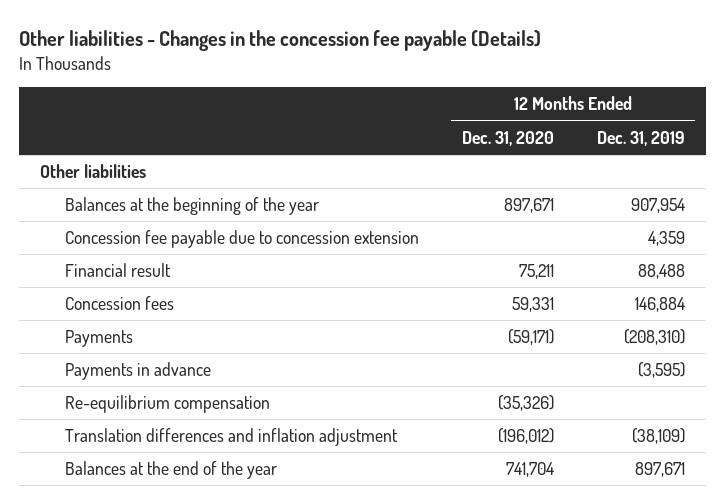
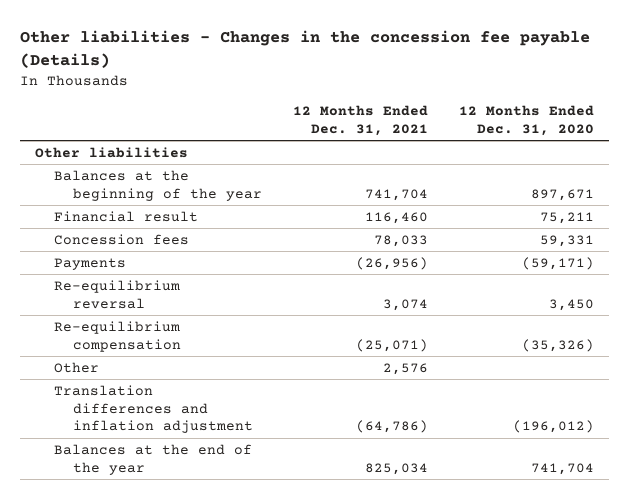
- | 12 Months Ended Dec. 31, 2020 | 12 Months Ended Dec. 31, 2019
+ | 12 Months Ended Dec. 31, 2021 | 12 Months Ended Dec. 31, 2020
- Concession fee payable due to concession extension | | 4,359
- Payments in advance | | (3,595)
+ Re-equilibrium reversal | 3,074 | 3,450
+ Other | 2,576 |

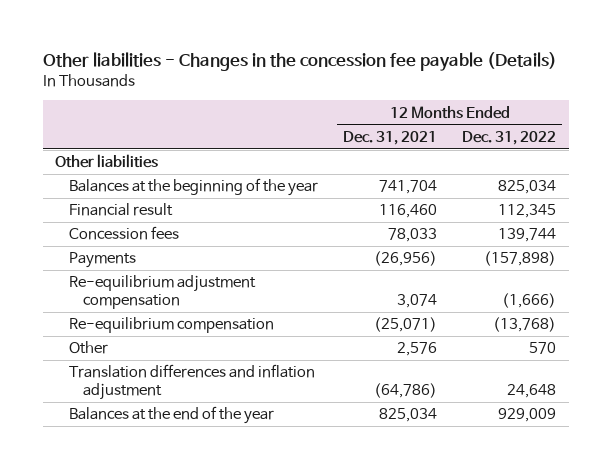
- | 12 Months Ended Dec. 31, 2021 | 12 Months Ended Dec. 31, 2020
+ | 12 Months Ended Dec. 31, 2021 | 12 Months Ended Dec. 31, 2022
- Re-equilibrium reversal | 3,074 | 3,450
+ Re-equilibrium adjustment compensation | 3,074 | (1,666)

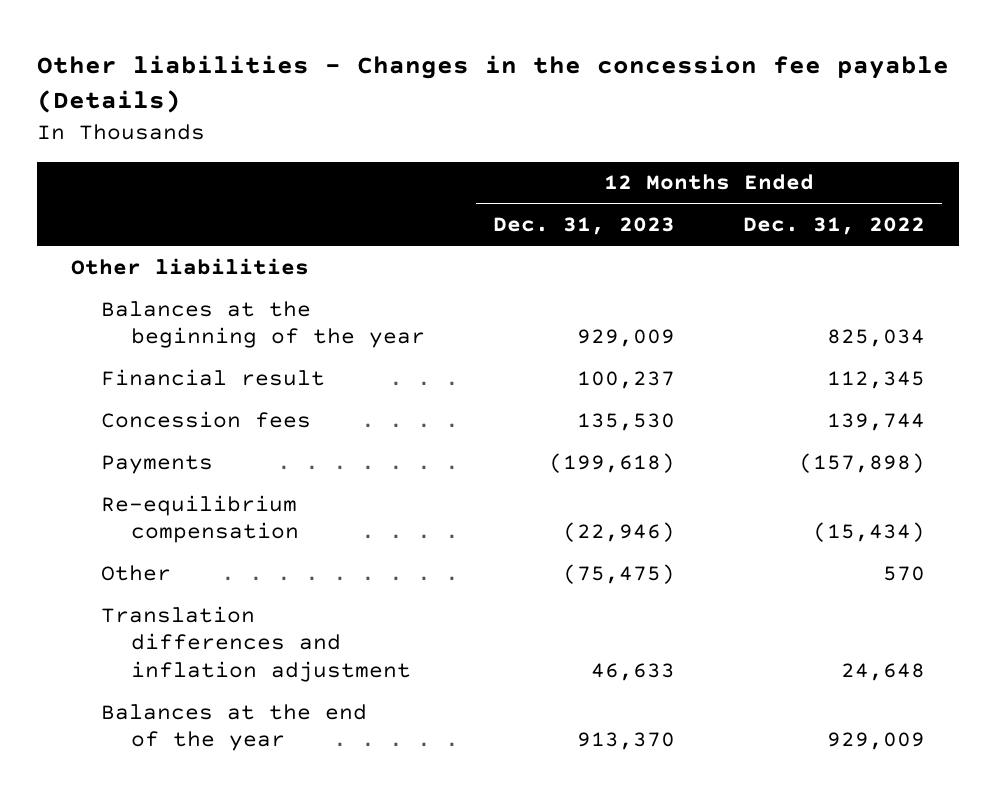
- | 12 Months Ended Dec. 31, 2021 | 12 Months Ended Dec. 31, 2022
+ | 12 Months Ended Dec. 31, 2023 | 12 Months Ended Dec. 31, 2022
- Re-equilibrium adjustment compensation | 3,074 | (1,666)
- Re-equilibrium compensation | (25,071) | (13,768)
+ Re-equilibrium compensation | (22,946) | (15,434)

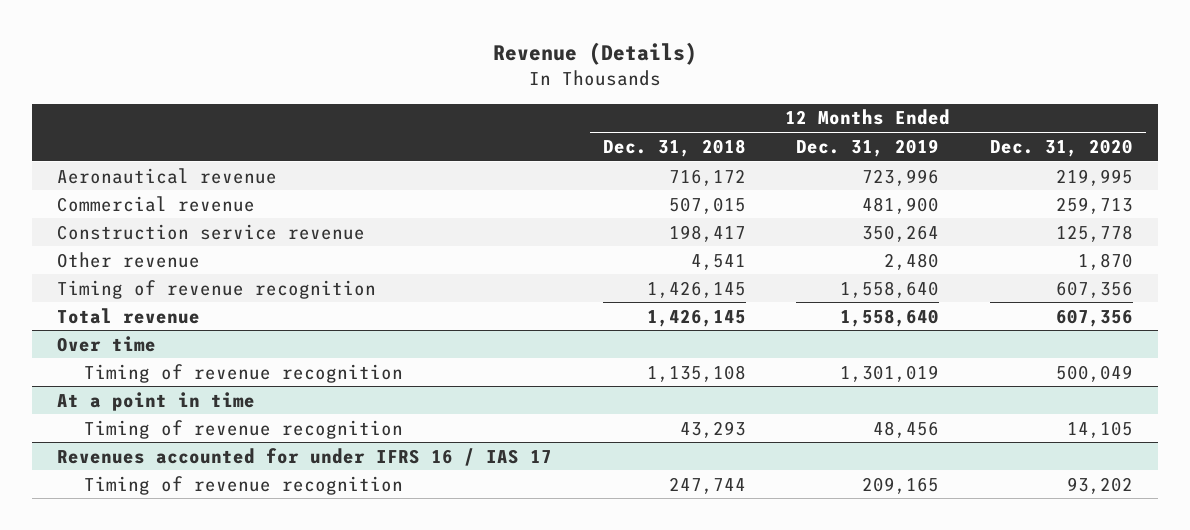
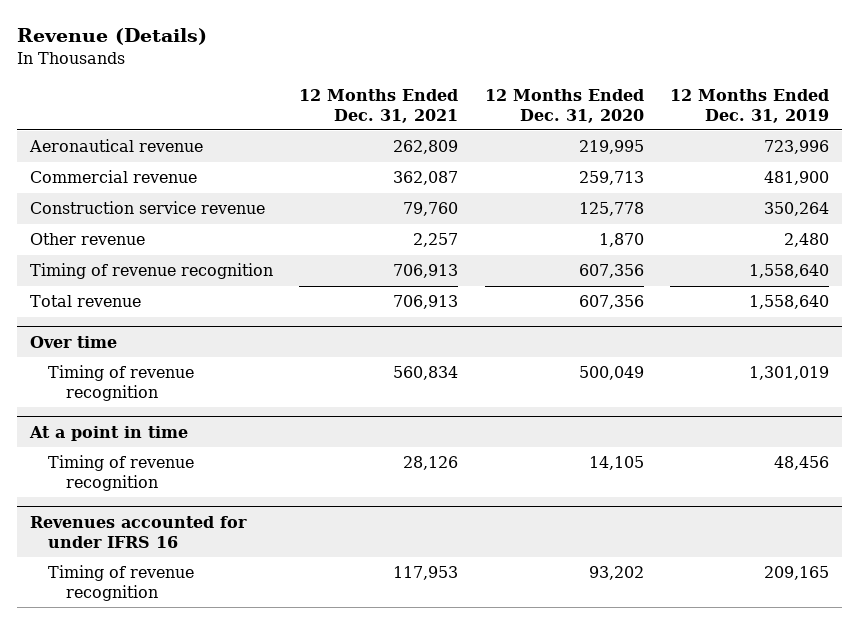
- | 12 Months Ended Dec. 31, 2018 | 12 Months Ended Dec. 31, 2019 | 12 Months Ended Dec. 31, 2020
+ | 12 Months Ended Dec. 31, 2021 | 12 Months Ended Dec. 31, 2020 | 12 Months Ended Dec. 31, 2019
- Revenues accounted for under IFRS 16 / IAS 17
+ Revenues accounted for under IFRS 16

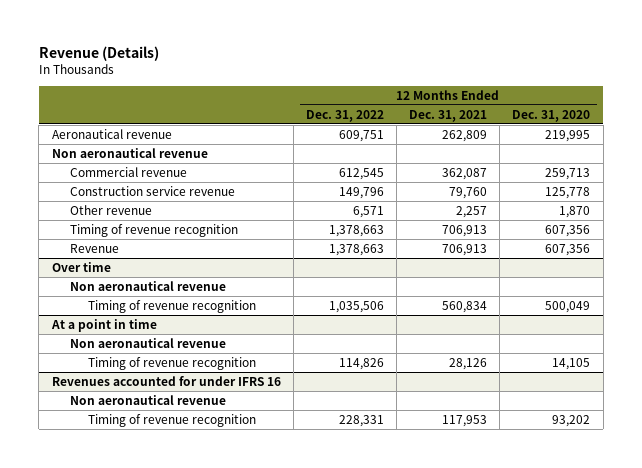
- | 12 Months Ended Dec. 31, 2021 | 12 Months Ended Dec. 31, 2020 | 12 Months Ended Dec. 31, 2019
+ | 12 Months Ended Dec. 31, 2022 | 12 Months Ended Dec. 31, 2021 | 12 Months Ended Dec. 31, 2020
+ Non aeronautical revenue
- Total revenue | 706,913 | 607,356 | 1,558,640
+ Revenue | 1,378,663 | 706,913 | 607,356
@ Over time
+ Non aeronautical revenue
@ At a point in time
+ Non aeronautical revenue
@ Revenues accounted for under IFRS 16
+ Non aeronautical revenue

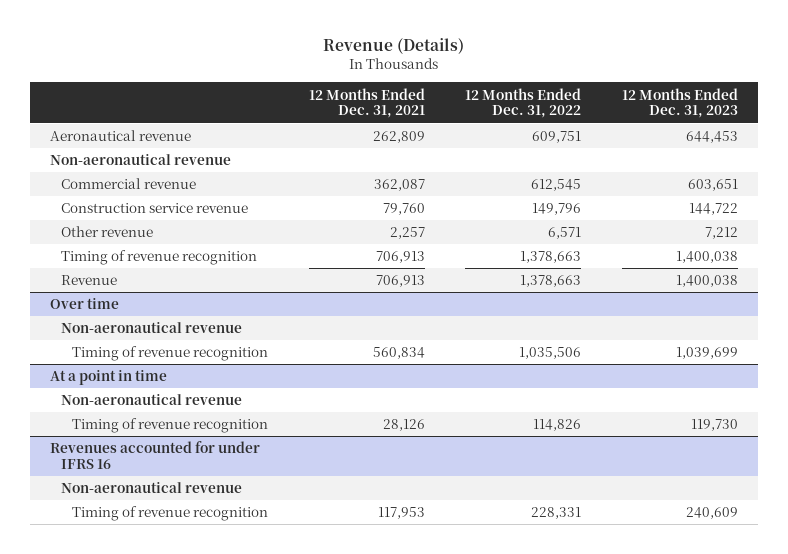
- | 12 Months Ended Dec. 31, 2022 | 12 Months Ended Dec. 31, 2021 | 12 Months Ended Dec. 31, 2020
+ | 12 Months Ended Dec. 31, 2021 | 12 Months Ended Dec. 31, 2022 | 12 Months Ended Dec. 31, 2023
- Non aeronautical revenue
+ Non-aeronautical revenue
@ Over time
- Non aeronautical revenue
+ Non-aeronautical revenue
@ At a point in time
- Non aeronautical revenue
+ Non-aeronautical revenue
@ Revenues accounted for under IFRS 16
- Non aeronautical revenue
+ Non-aeronautical revenue

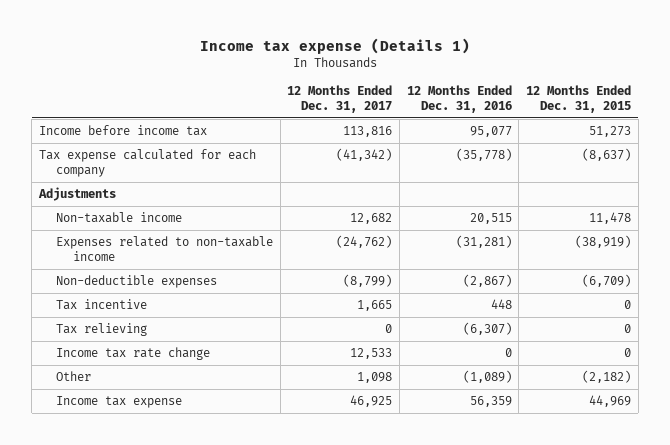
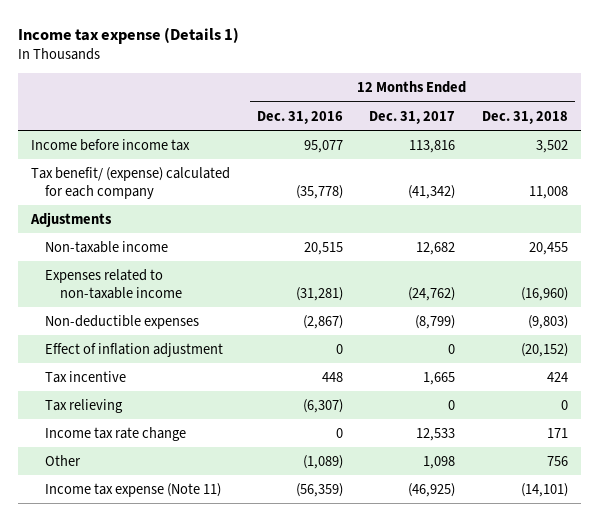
- | 12 Months Ended Dec. 31, 2017 | 12 Months Ended Dec. 31, 2016 | 12 Months Ended Dec. 31, 2015
+ | 12 Months Ended Dec. 31, 2016 | 12 Months Ended Dec. 31, 2017 | 12 Months Ended Dec. 31, 2018
- Tax expense calculated for each company | (41,342) | (35,778) | (8,637)
+ Tax benefit/ (expense) calculated for each company | (35,778) | (41,342) | 11,008
+ Effect of inflation adjustment | 0 | 0 | (20,152)
- Income tax expense | 46,925 | 56,359 | 44,969
+ Income tax expense (Note 11) | (56,359) | (46,925) | (14,101)

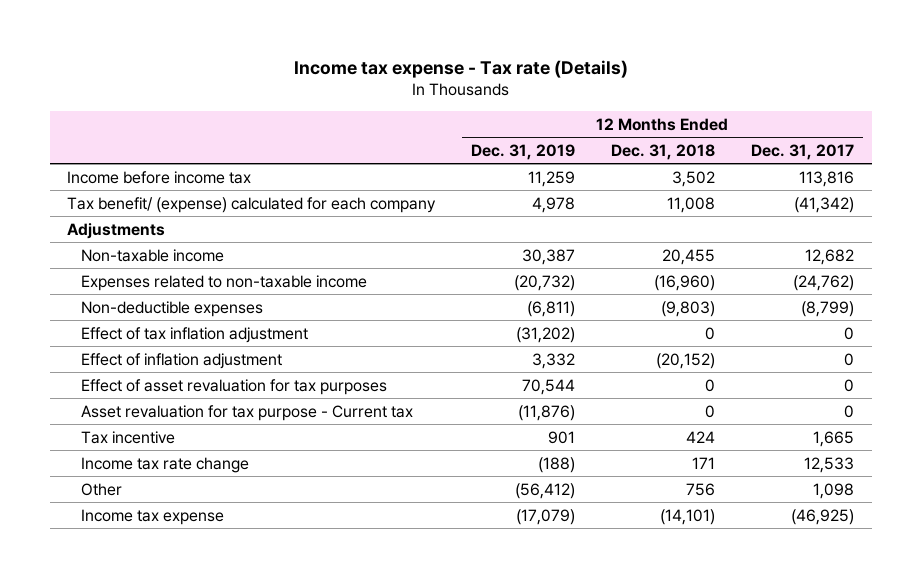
- Income tax expense (Details 1)
+ Income tax expense - Tax rate (Details)
- | 12 Months Ended Dec. 31, 2016 | 12 Months Ended Dec. 31, 2017 | 12 Months Ended Dec. 31, 2018
+ | 12 Months Ended Dec. 31, 2019 | 12 Months Ended Dec. 31, 2018 | 12 Months Ended Dec. 31, 2017
+ Effect of tax inflation adjustment | (31,202) | 0 | 0
+ Effect of asset revaluation for tax purposes | 70,544 | 0 | 0
+ Asset revaluation for tax purpose - Current tax | (11,876) | 0 | 0
- Tax relieving | (6,307) | 0 | 0
- Income tax expense (Note 11) | (56,359) | (46,925) | (14,101)
+ Income tax expense | (17,079) | (14,101) | (46,925)

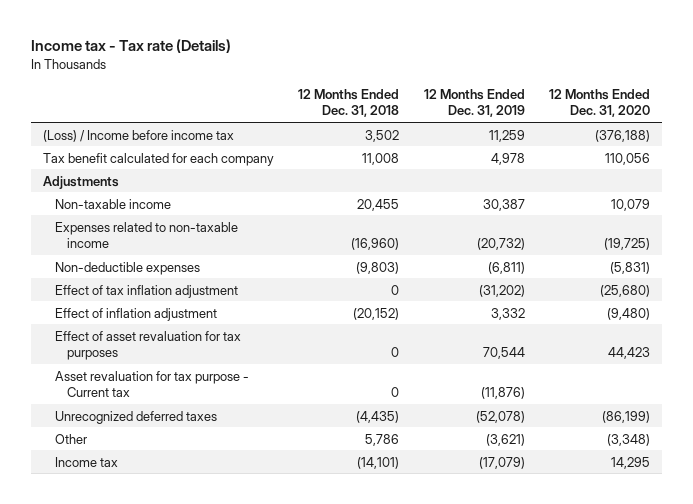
- Income tax expense - Tax rate (Details)
+ Income tax - Tax rate (Details)
- | 12 Months Ended Dec. 31, 2019 | 12 Months Ended Dec. 31, 2018 | 12 Months Ended Dec. 31, 2017
+ | 12 Months Ended Dec. 31, 2018 | 12 Months Ended Dec. 31, 2019 | 12 Months Ended Dec. 31, 2020
- Income before income tax | 11,259 | 3,502 | 113,816
- Tax benefit/ (expense) calculated for each company | 4,978 | 11,008 | (41,342)
+ (Loss) / Income before income tax | 3,502 | 11,259 | (376,188)
+ Tax benefit calculated for each company | 11,008 | 4,978 | 110,056
- Tax incentive | 901 | 424 | 1,665
- Income tax rate change | (188) | 171 | 12,533
- Other | (56,412) | 756 | 1,098
- Income tax expense | (17,079) | (14,101) | (46,925)
+ Unrecognized deferred taxes | (4,435) | (52,078) | (86,199)
+ Other | 5,786 | (3,621) | (3,348)
+ Income tax | (14,101) | (17,079) | 14,295

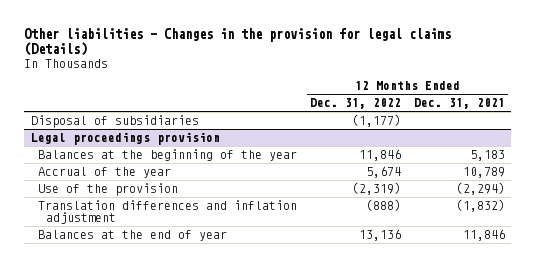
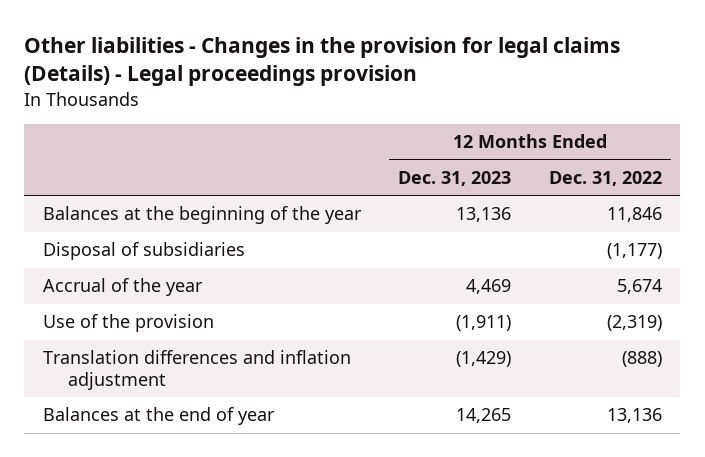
- Other liabilities - Changes in the provision for legal claims (Details)
+ Other liabilities - Changes in the provision for legal claims (Details) - Legal proceedings provision
- | 12 Months Ended Dec. 31, 2022 | 12 Months Ended Dec. 31, 2021
+ | 12 Months Ended Dec. 31, 2023 | 12 Months Ended Dec. 31, 2022
- Legal proceedings provision
moved down: Disposal of subsidiaries | | (1,177)

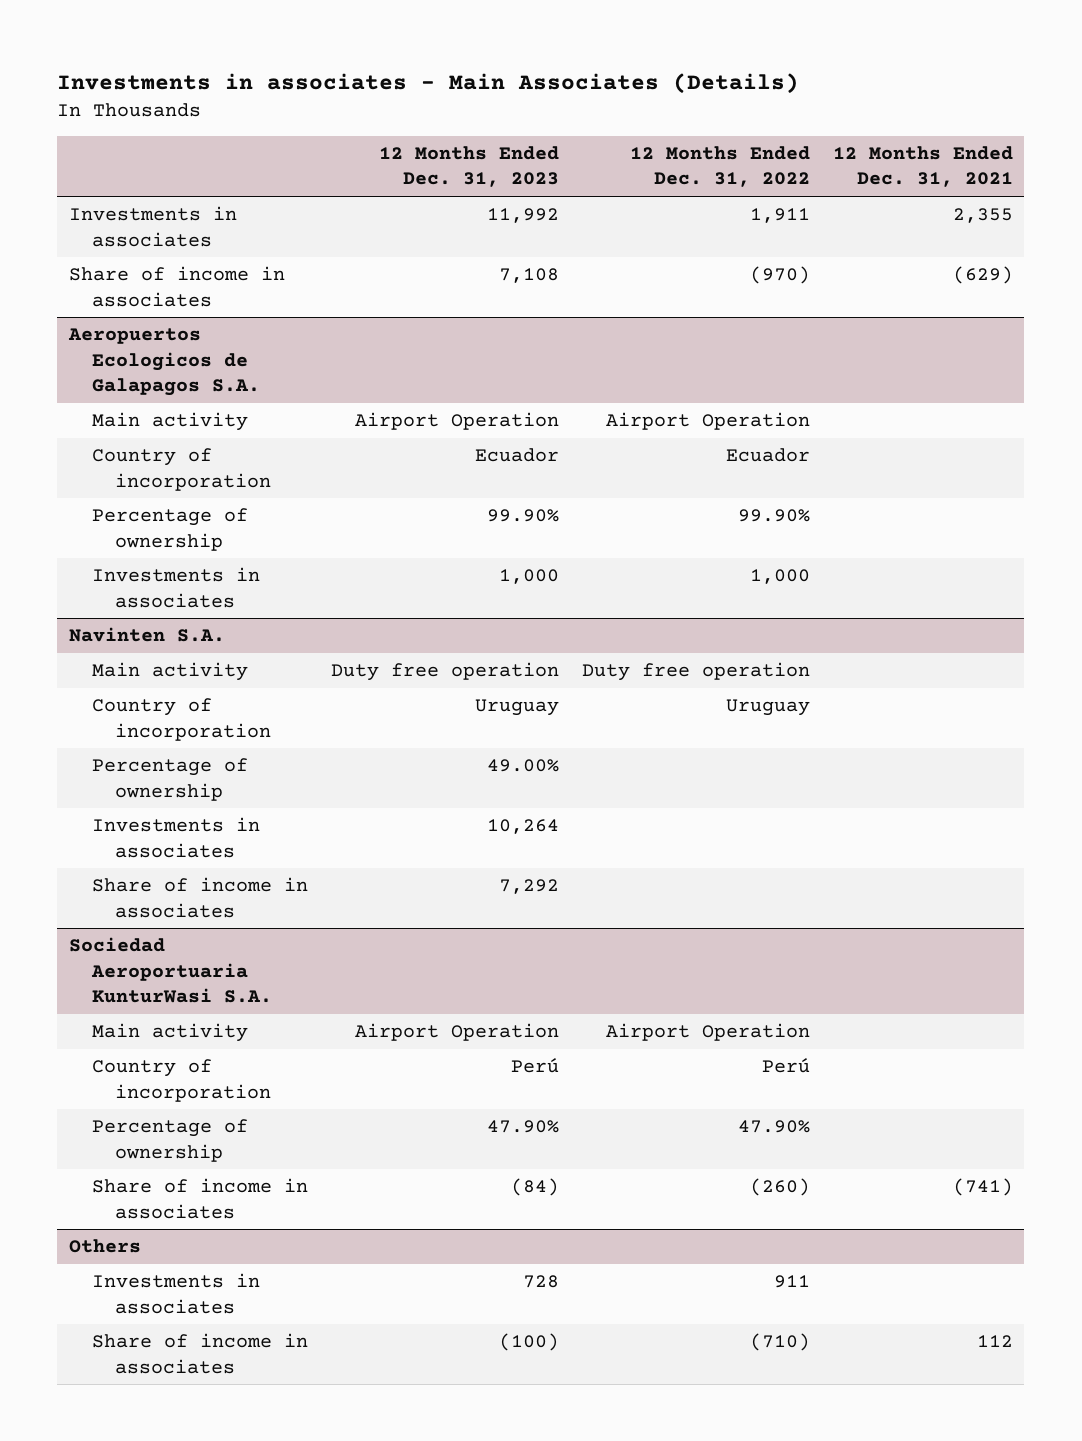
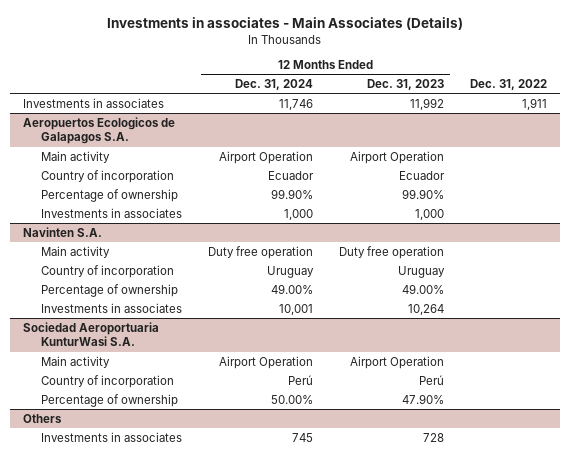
- | 12 Months Ended Dec. 31, 2023 | 12 Months Ended Dec. 31, 2022 | 12 Months Ended Dec. 31, 2021
+ | 12 Months Ended Dec. 31, 2024 | 12 Months Ended Dec. 31, 2023 | Dec. 31, 2022
- Share of income in associates | 7,108 | (970) | (629)
@ Navinten S.A.
- Share of income in associates | 7,292 | |
@ Sociedad Aeroportuaria KunturWasi S.A.
- Share of income in associates | (84) | (260) | (741)
@ Others
- Share of income in associates | (100) | (710) | 112

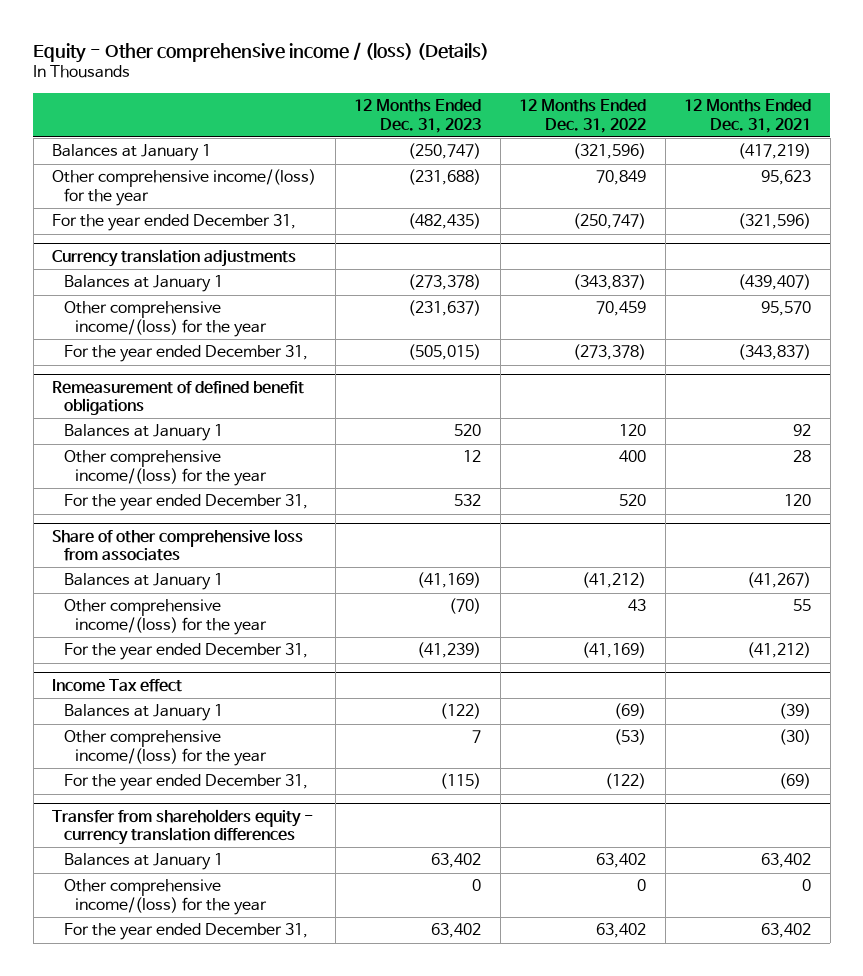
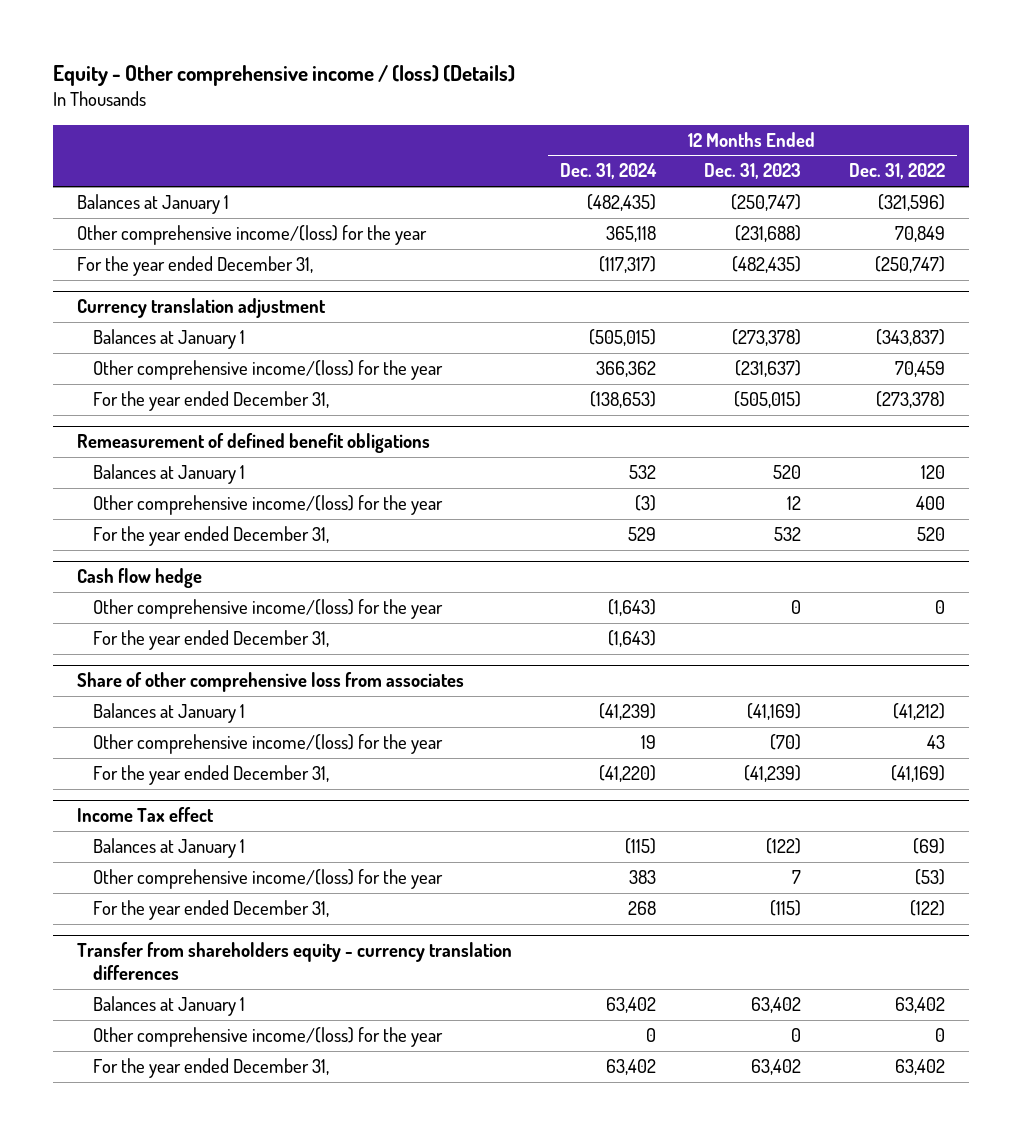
- | 12 Months Ended Dec. 31, 2023 | 12 Months Ended Dec. 31, 2022 | 12 Months Ended Dec. 31, 2021
+ | 12 Months Ended Dec. 31, 2024 | 12 Months Ended Dec. 31, 2023 | 12 Months Ended Dec. 31, 2022
- Currency translation adjustments
+ Currency translation adjustment
+ Cash flow hedge
+ Other comprehensive income/(loss) for the year | (1,643) | 0 | 0
+ For the year ended December 31, | (1,643) | |

